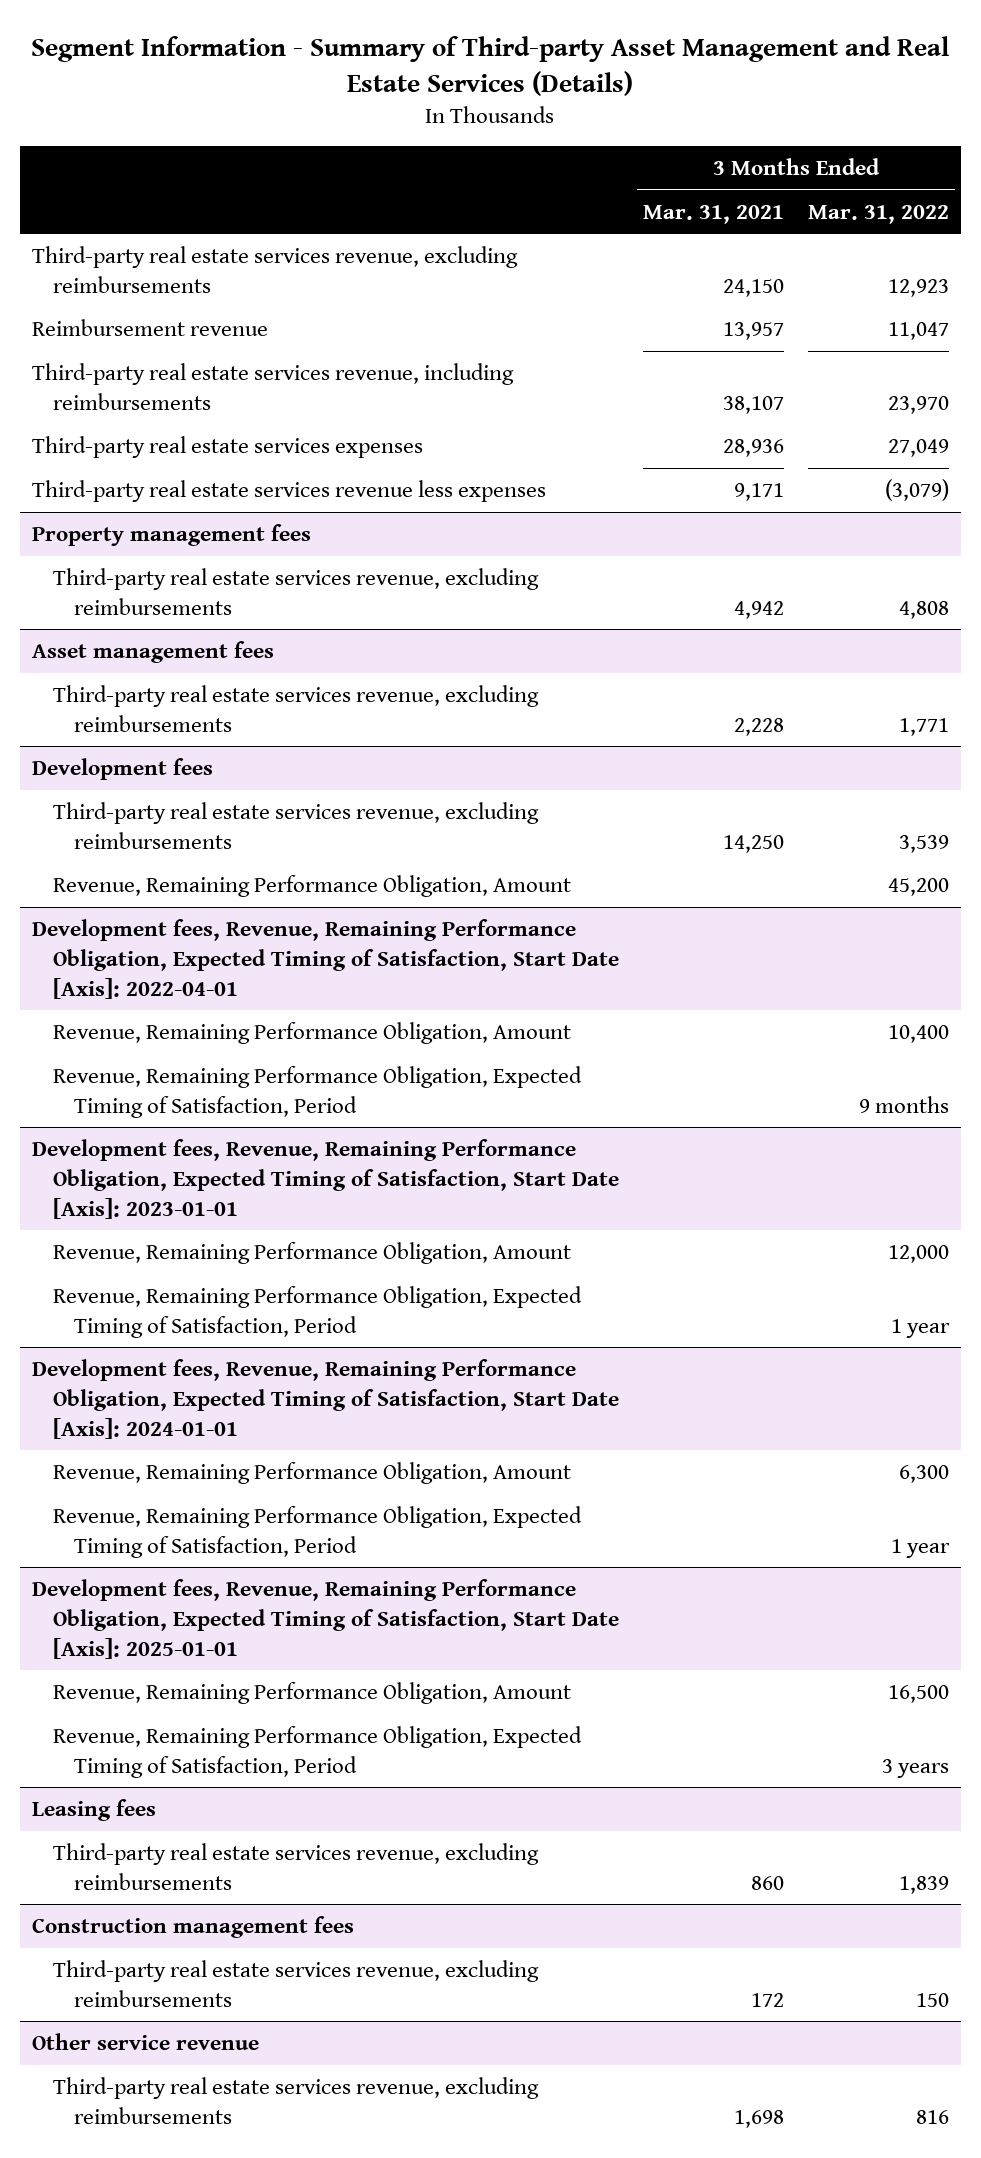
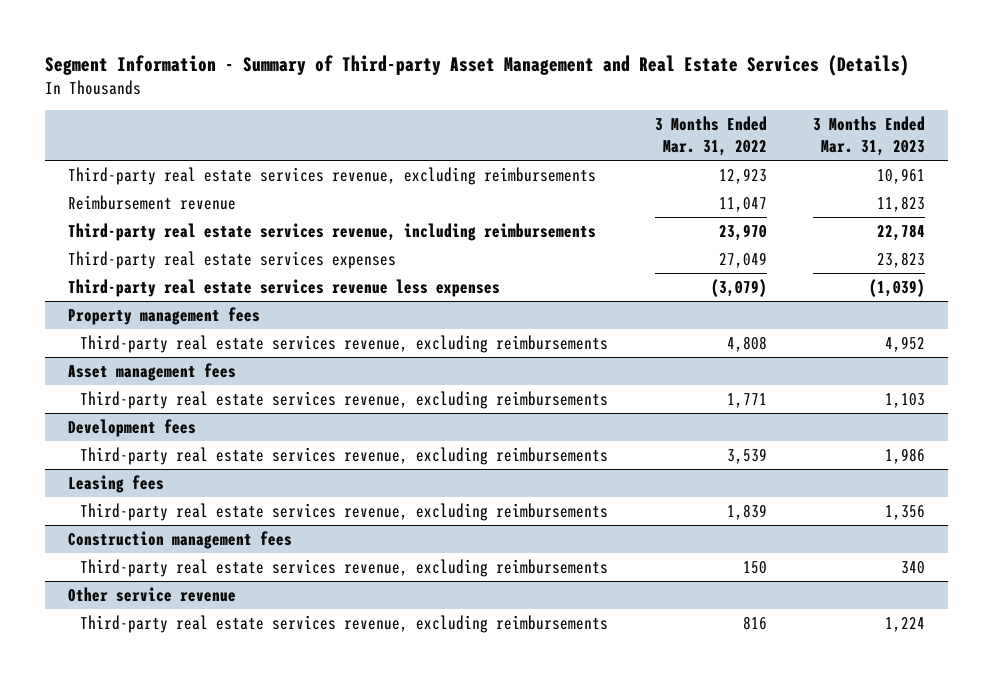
- | 3 Months Ended Mar. 31, 2021 | 3 Months Ended Mar. 31, 2022
+ | 3 Months Ended Mar. 31, 2022 | 3 Months Ended Mar. 31, 2023
@ Development fees
- Revenue, Remaining Performance Obligation, Amount | | 45,200
- Development fees, Revenue, Remaining Performance Obligation, Expected Timing of Satisfaction, Start Date [Axis]: 2022-04-01
- Revenue, Remaining Performance Obligation, Amount | | 10,400
- Revenue, Remaining Performance Obligation, Expected Timing of Satisfaction, Period | | 9 months
- Development fees, Revenue, Remaining Performance Obligation, Expected Timing of Satisfaction, Start Date [Axis]: 2023-01-01
- Revenue, Remaining Performance Obligation, Amount | | 12,000
- Revenue, Remaining Performance Obligation, Expected Timing of Satisfaction, Period | | 1 year
- Development fees, Revenue, Remaining Performance Obligation, Expected Timing of Satisfaction, Start Date [Axis]: 2024-01-01
- Revenue, Remaining Performance Obligation, Amount | | 6,300
- Revenue, Remaining Performance Obligation, Expected Timing of Satisfaction, Period | | 1 year
- Development fees, Revenue, Remaining Performance Obligation, Expected Timing of Satisfaction, Start Date [Axis]: 2025-01-01
- Revenue, Remaining Performance Obligation, Amount | | 16,500
- Revenue, Remaining Performance Obligation, Expected Timing of Satisfaction, Period | | 3 years

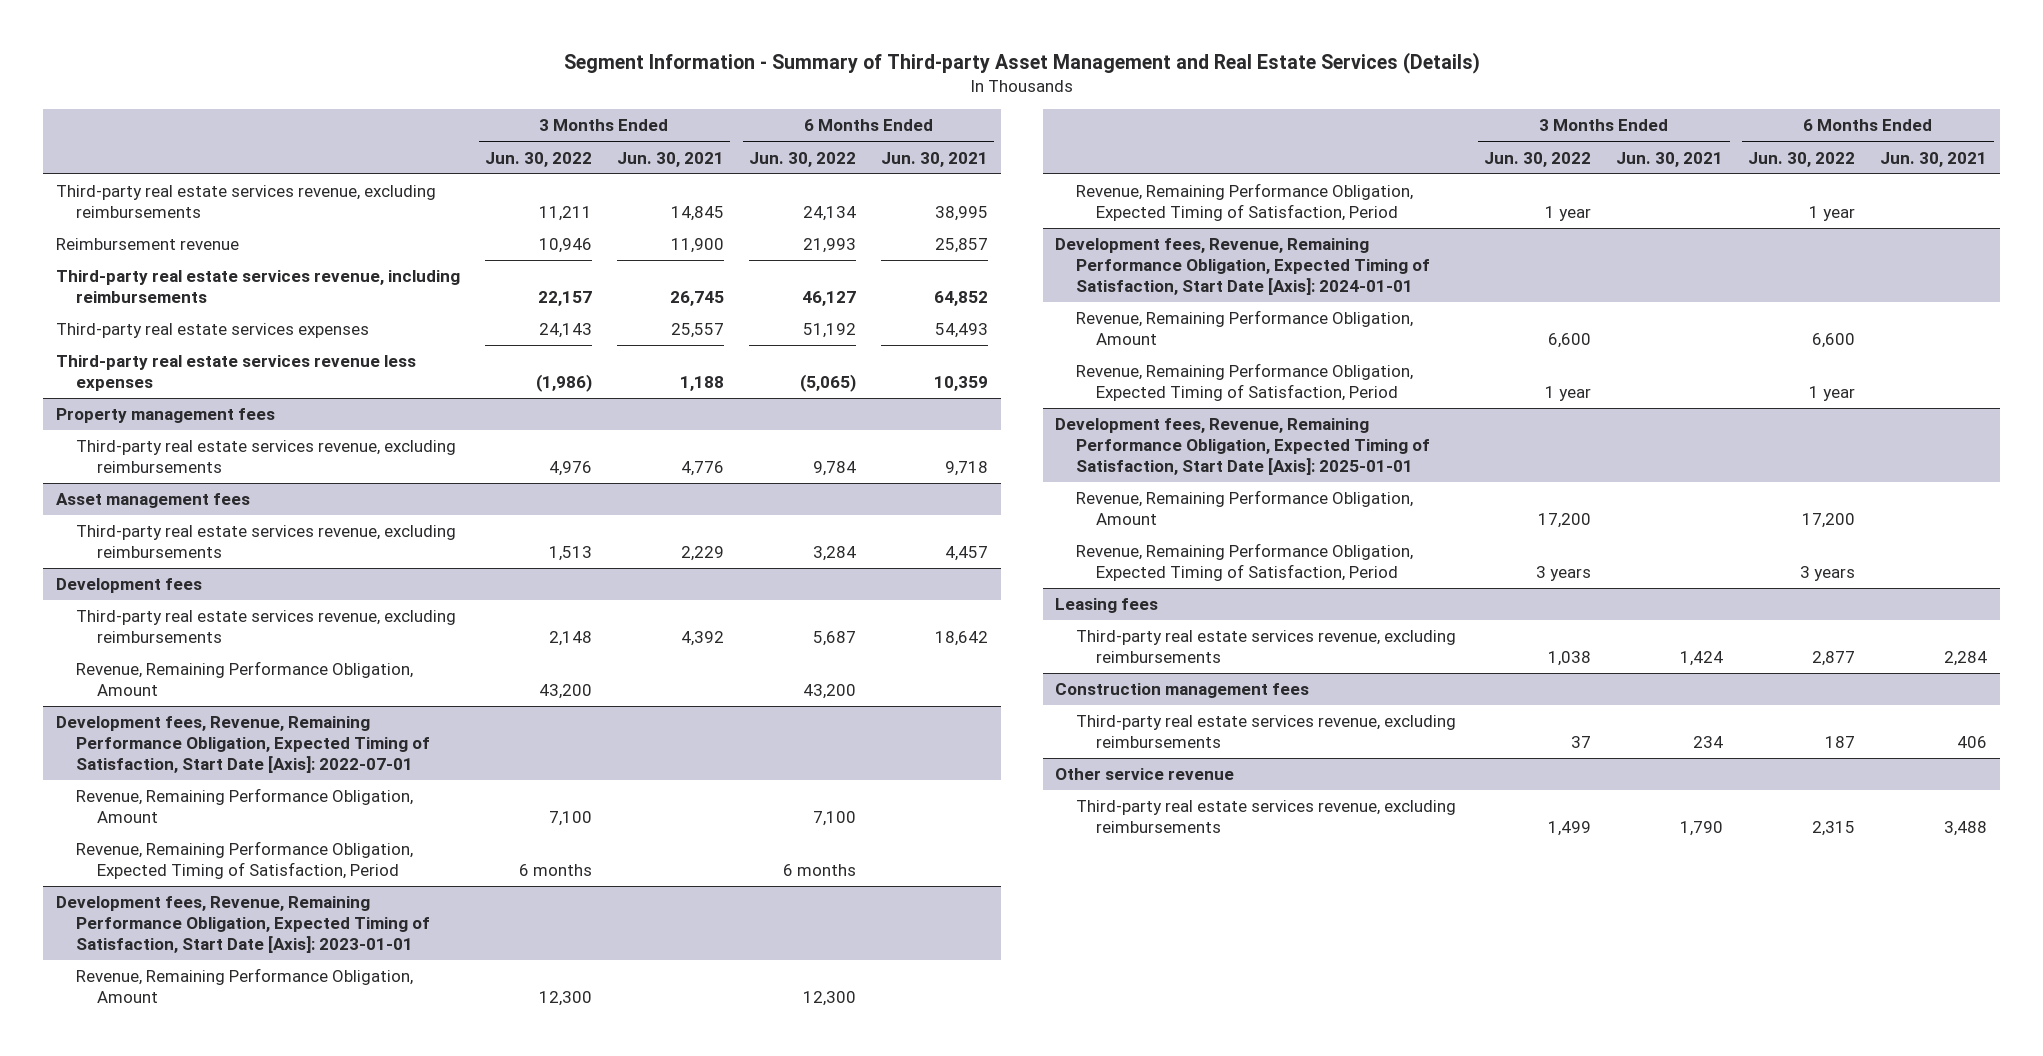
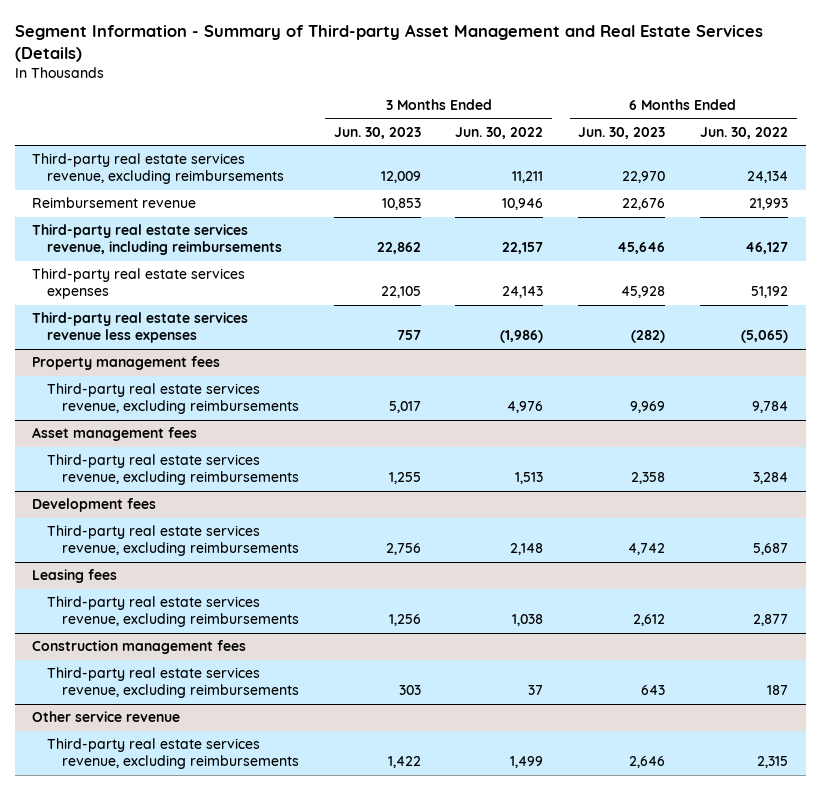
- | 3 Months Ended Jun. 30, 2022 | 3 Months Ended Jun. 30, 2021 | 6 Months Ended Jun. 30, 2022 | 6 Months Ended Jun. 30, 2021
+ | 3 Months Ended Jun. 30, 2023 | 3 Months Ended Jun. 30, 2022 | 6 Months Ended Jun. 30, 2023 | 6 Months Ended Jun. 30, 2022
@ Development fees
- Revenue, Remaining Performance Obligation, Amount | 43,200 | | 43,200 |
- Development fees, Revenue, Remaining Performance Obligation, Expected Timing of Satisfaction, Start Date [Axis]: 2022-07-01
- Revenue, Remaining Performance Obligation, Amount | 7,100 | | 7,100 |
- Revenue, Remaining Performance Obligation, Expected Timing of Satisfaction, Period | 6 months | | 6 months |
- Development fees, Revenue, Remaining Performance Obligation, Expected Timing of Satisfaction, Start Date [Axis]: 2023-01-01
- Revenue, Remaining Performance Obligation, Amount | 12,300 | | 12,300 |
- Revenue, Remaining Performance Obligation, Expected Timing of Satisfaction, Period | 1 year | | 1 year |
- Development fees, Revenue, Remaining Performance Obligation, Expected Timing of Satisfaction, Start Date [Axis]: 2024-01-01
- Revenue, Remaining Performance Obligation, Amount | 6,600 | | 6,600 |
- Revenue, Remaining Performance Obligation, Expected Timing of Satisfaction, Period | 1 year | | 1 year |
- Development fees, Revenue, Remaining Performance Obligation, Expected Timing of Satisfaction, Start Date [Axis]: 2025-01-01
- Revenue, Remaining Performance Obligation, Amount | 17,200 | | 17,200 |
- Revenue, Remaining Performance Obligation, Expected Timing of Satisfaction, Period | 3 years | | 3 years |

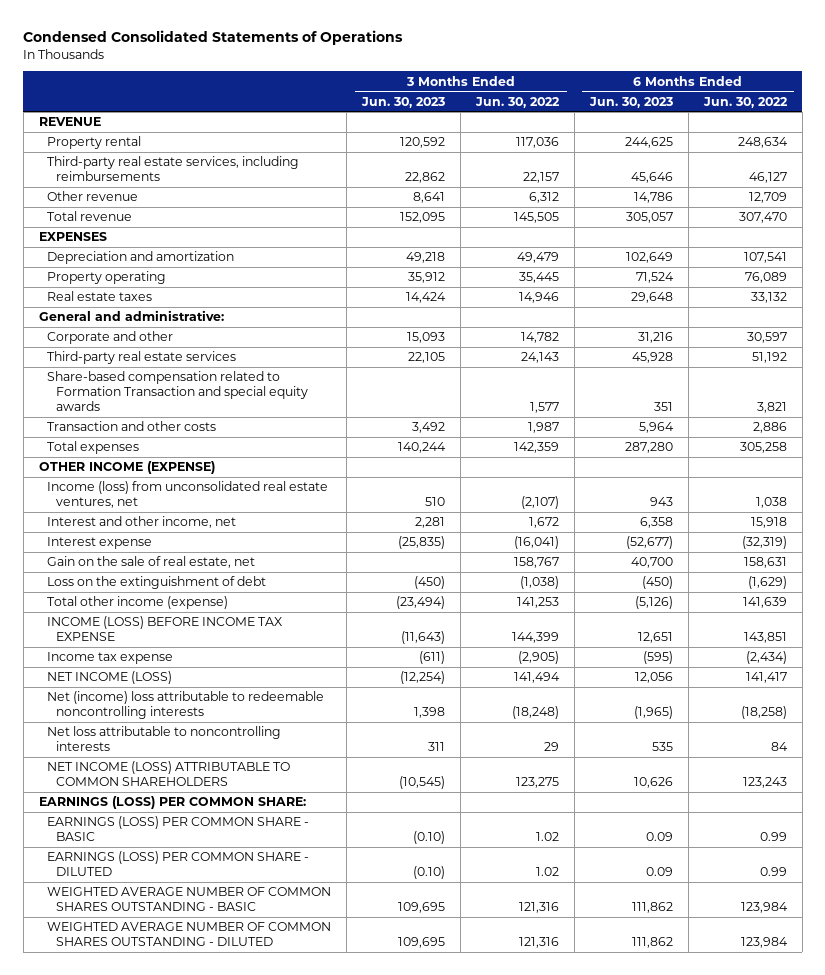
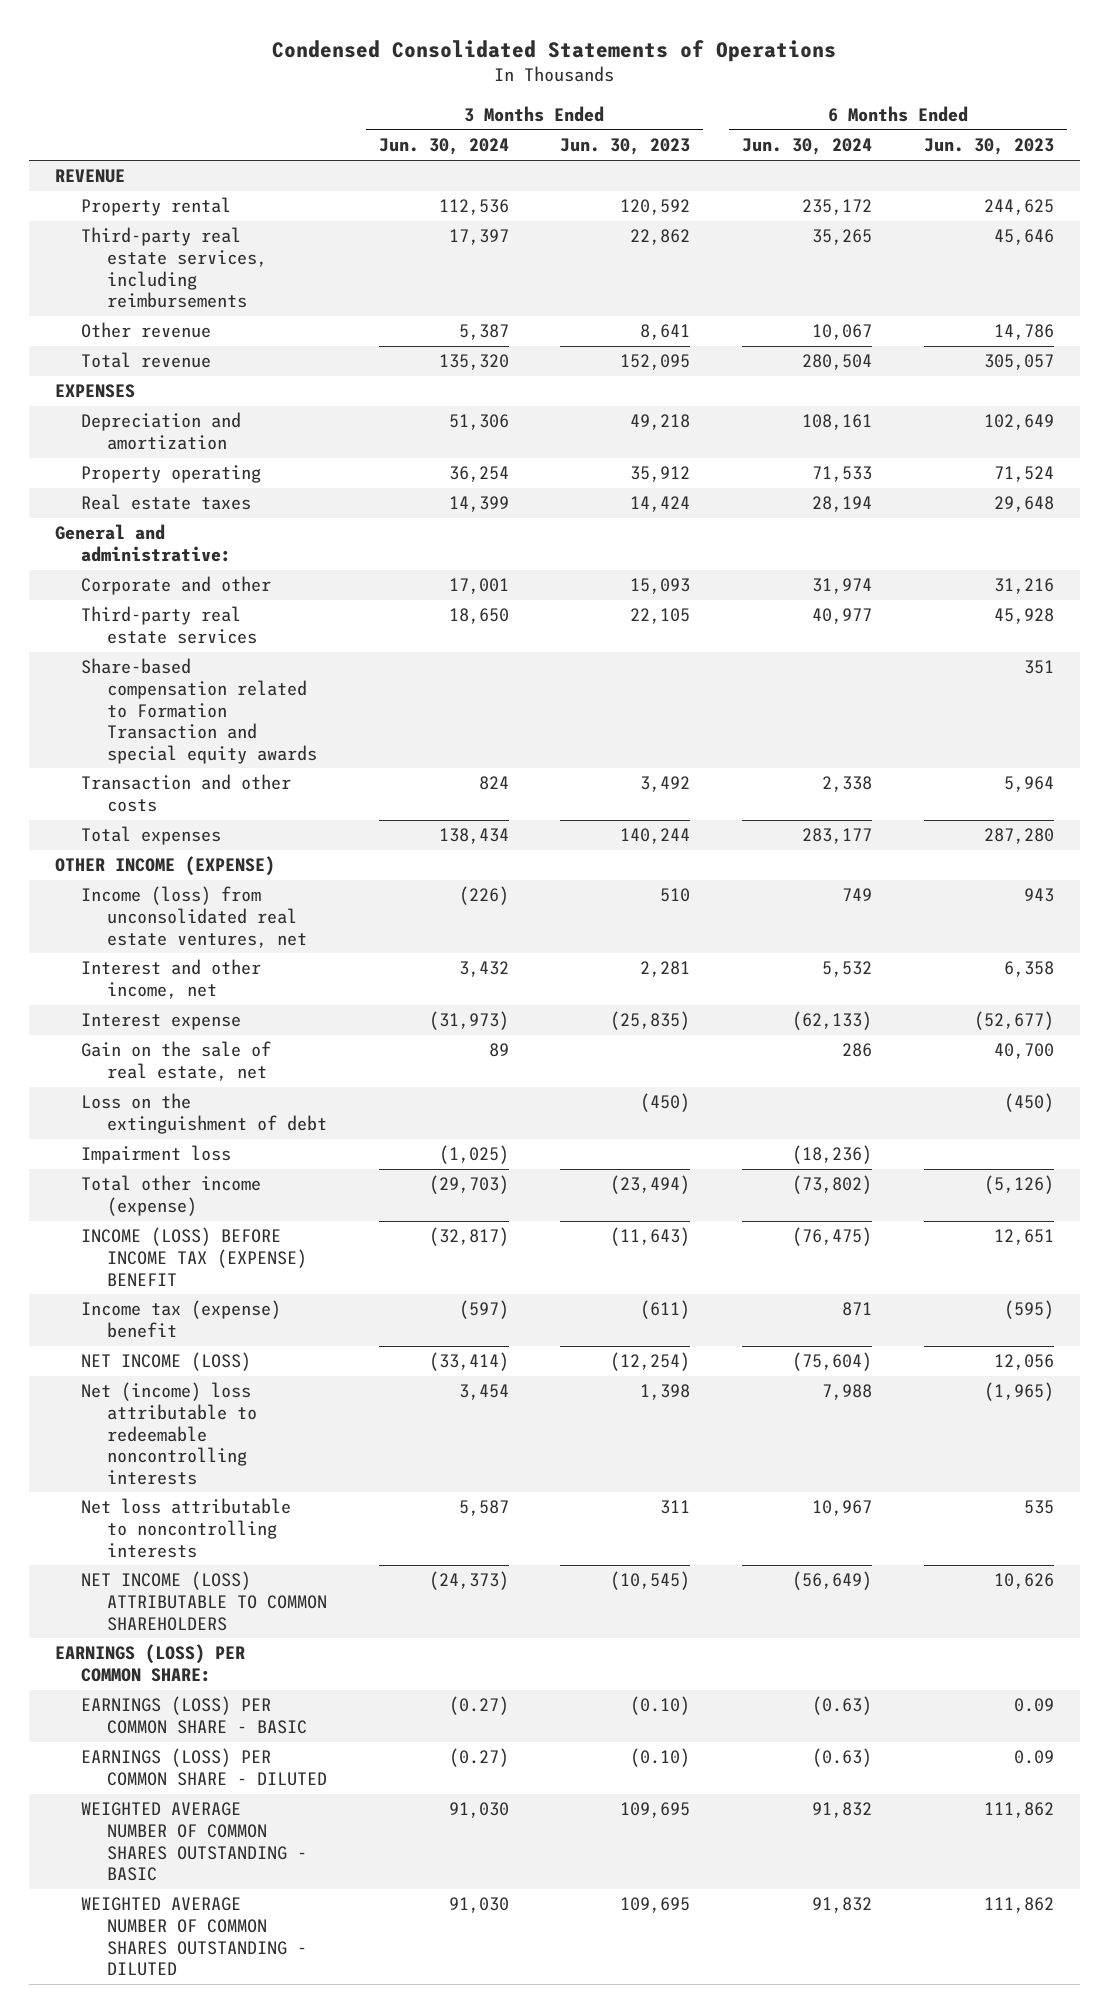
- | 3 Months Ended Jun. 30, 2023 | 3 Months Ended Jun. 30, 2022 | 6 Months Ended Jun. 30, 2023 | 6 Months Ended Jun. 30, 2022
+ | 3 Months Ended Jun. 30, 2024 | 3 Months Ended Jun. 30, 2023 | 6 Months Ended Jun. 30, 2024 | 6 Months Ended Jun. 30, 2023
+ Impairment loss | (1,025) | | (18,236) |
- INCOME (LOSS) BEFORE INCOME TAX EXPENSE | (11,643) | 144,399 | 12,651 | 143,851
- Income tax expense | (611) | (2,905) | (595) | (2,434)
+ INCOME (LOSS) BEFORE INCOME TAX (EXPENSE) BENEFIT | (32,817) | (11,643) | (76,475) | 12,651
+ Income tax (expense) benefit | (597) | (611) | 871 | (595)

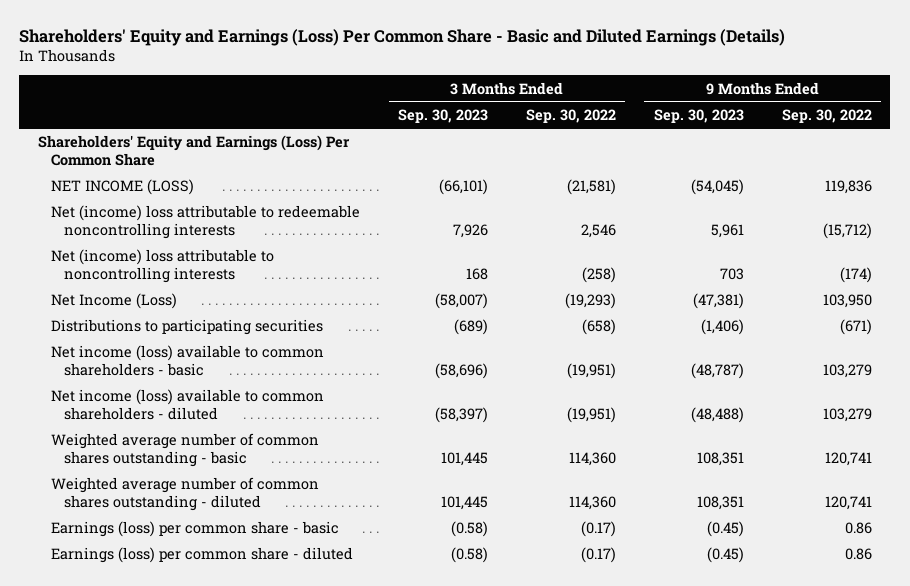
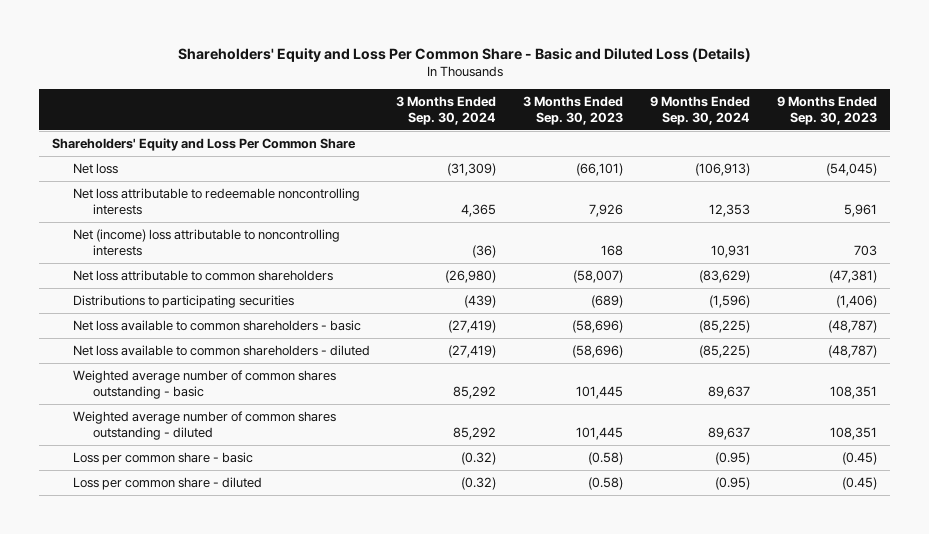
- Shareholders' Equity and Earnings (Loss) Per Common Share - Basic and Diluted Earnings (Details)
+ Shareholders' Equity and Loss Per Common Share - Basic and Diluted Loss (Details)
- | 3 Months Ended Sep. 30, 2023 | 3 Months Ended Sep. 30, 2022 | 9 Months Ended Sep. 30, 2023 | 9 Months Ended Sep. 30, 2022
+ | 3 Months Ended Sep. 30, 2024 | 3 Months Ended Sep. 30, 2023 | 9 Months Ended Sep. 30, 2024 | 9 Months Ended Sep. 30, 2023
- Shareholders' Equity and Earnings (Loss) Per Common Share
- NET INCOME (LOSS) | (66,101) | (21,581) | (54,045) | 119,836
- Net (income) loss attributable to redeemable noncontrolling interests | 7,926 | 2,546 | 5,961 | (15,712)
+ Shareholders' Equity and Loss Per Common Share
+ Net loss | (31,309) | (66,101) | (106,913) | (54,045)
+ Net loss attributable to redeemable noncontrolling interests | 4,365 | 7,926 | 12,353 | 5,961
- Net Income (Loss) | (58,007) | (19,293) | (47,381) | 103,950
+ Net loss attributable to common shareholders | (26,980) | (58,007) | (83,629) | (47,381)
- Net income (loss) available to common shareholders - basic | (58,696) | (19,951) | (48,787) | 103,279
- Net income (loss) available to common shareholders - diluted | (58,397) | (19,951) | (48,488) | 103,279
+ Net loss available to common shareholders - basic | (27,419) | (58,696) | (85,225) | (48,787)
+ Net loss available to common shareholders - diluted | (27,419) | (58,696) | (85,225) | (48,787)
- Earnings (loss) per common share - basic | (0.58) | (0.17) | (0.45) | 0.86
- Earnings (loss) per common share - diluted | (0.58) | (0.17) | (0.45) | 0.86
+ Loss per common share - basic | (0.32) | (0.58) | (0.95) | (0.45)
+ Loss per common share - diluted | (0.32) | (0.58) | (0.95) | (0.45)

